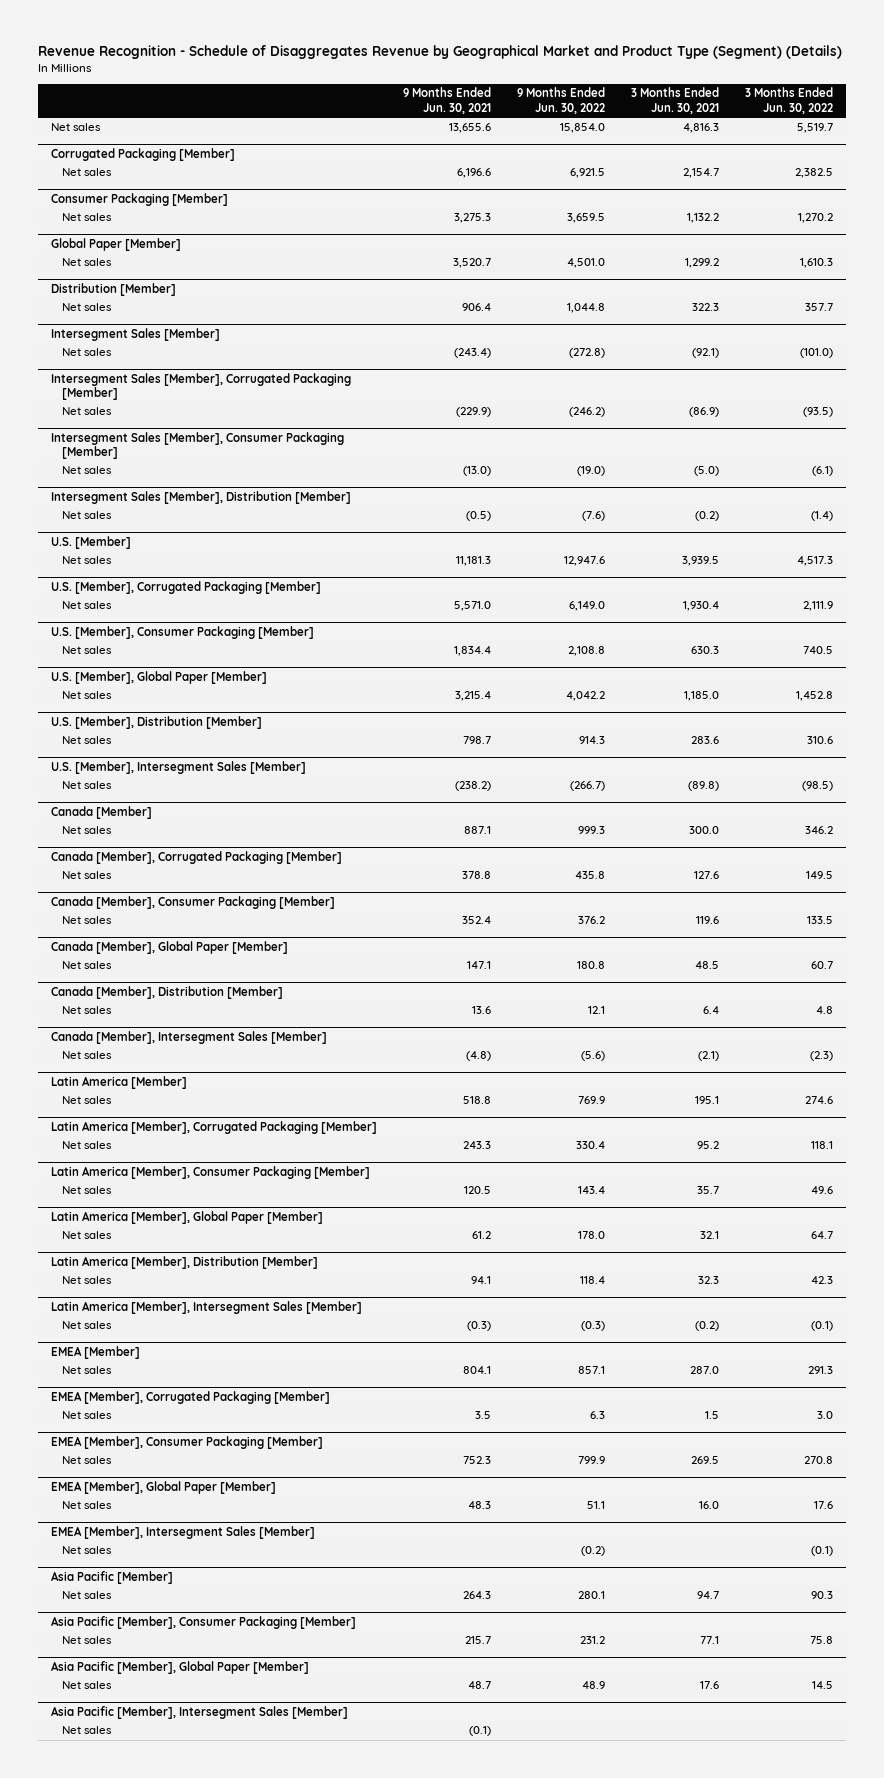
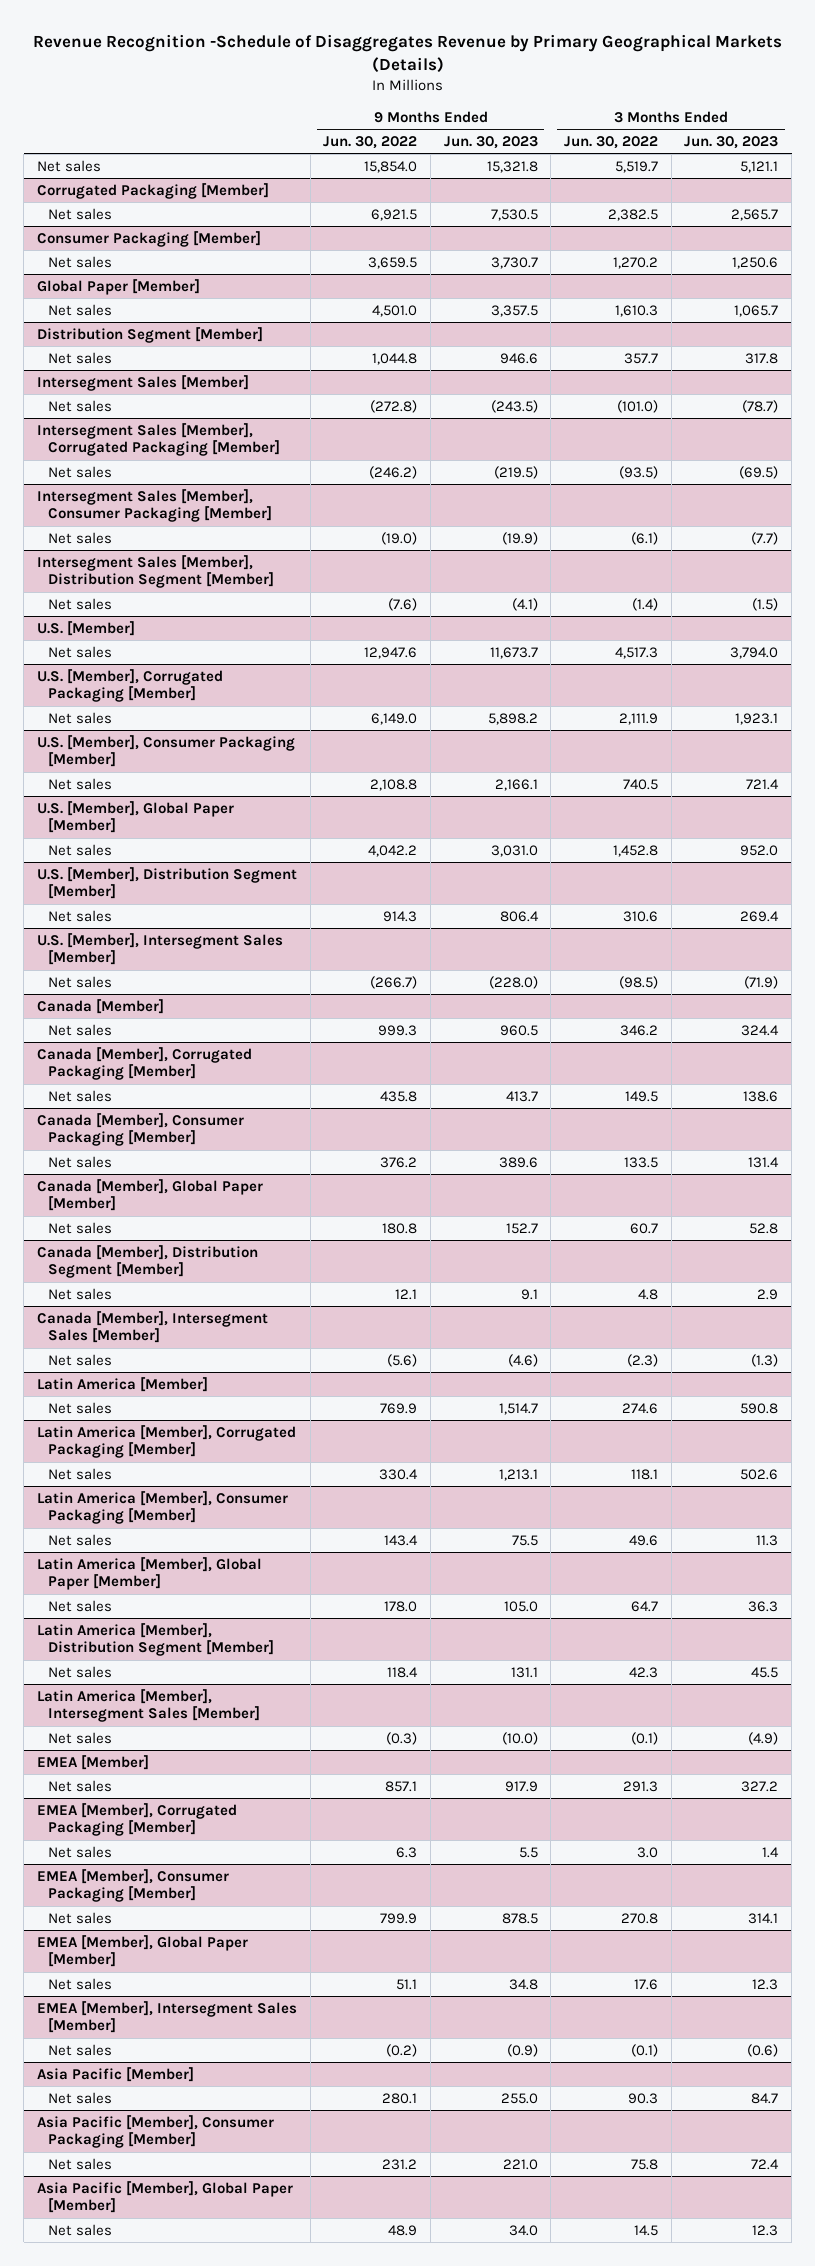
- Revenue Recognition - Schedule of Disaggregates Revenue by Geographical Market and Product Type (Segment) (Details)
+ Revenue Recognition -Schedule of Disaggregates Revenue by Primary Geographical Markets (Details)
- | 9 Months Ended Jun. 30, 2021 | 9 Months Ended Jun. 30, 2022 | 3 Months Ended Jun. 30, 2021 | 3 Months Ended Jun. 30, 2022
+ | 9 Months Ended Jun. 30, 2022 | 9 Months Ended Jun. 30, 2023 | 3 Months Ended Jun. 30, 2022 | 3 Months Ended Jun. 30, 2023
- Distribution [Member]
+ Distribution Segment [Member]
- Intersegment Sales [Member], Distribution [Member]
+ Intersegment Sales [Member], Distribution Segment [Member]
- U.S. [Member], Distribution [Member]
+ U.S. [Member], Distribution Segment [Member]
- Canada [Member], Distribution [Member]
+ Canada [Member], Distribution Segment [Member]
- Latin America [Member], Distribution [Member]
+ Latin America [Member], Distribution Segment [Member]
- Asia Pacific [Member], Intersegment Sales [Member]
- Net sales | (0.1) | | |

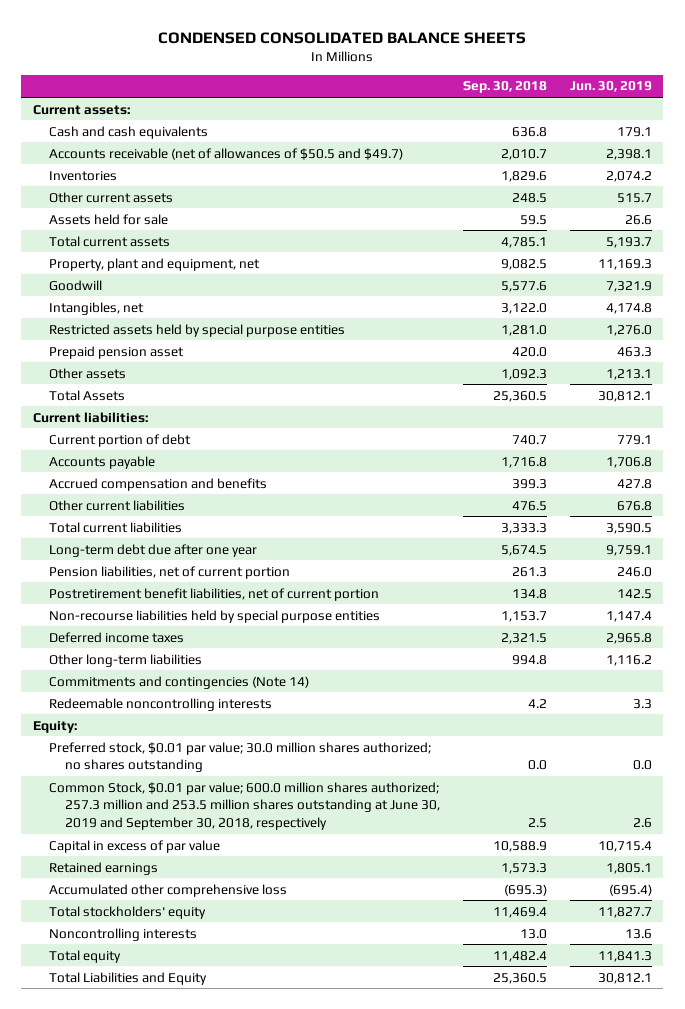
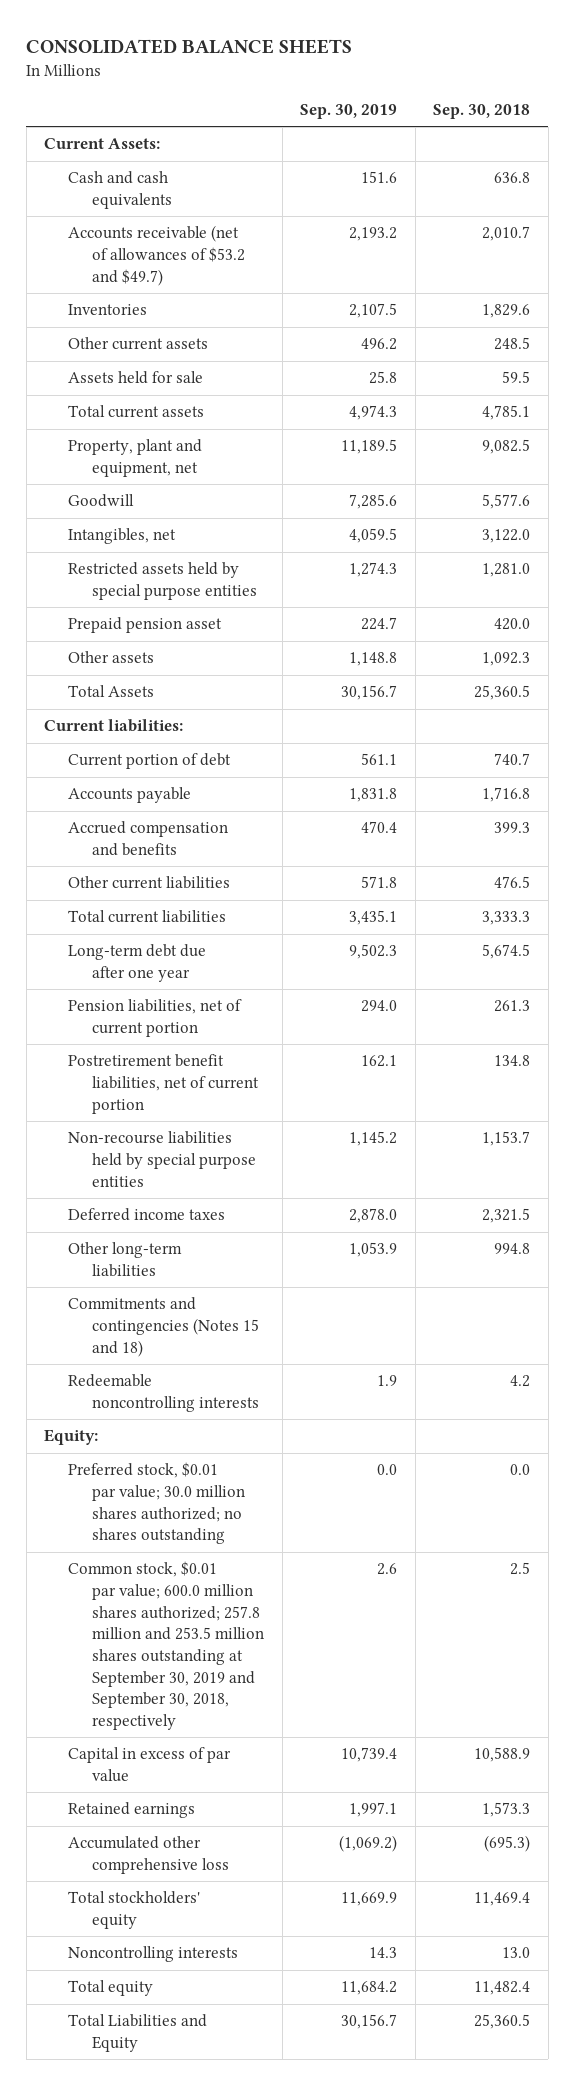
- CONDENSED CONSOLIDATED BALANCE SHEETS
+ CONSOLIDATED BALANCE SHEETS
- | Sep. 30, 2018 | Jun. 30, 2019
+ | Sep. 30, 2019 | Sep. 30, 2018
- Current assets:
+ Current Assets:
- Accounts receivable (net of allowances of $50.5 and $49.7) | 2,010.7 | 2,398.1
+ Accounts receivable (net of allowances of $53.2 and $49.7) | 2,193.2 | 2,010.7
- Commitments and contingencies (Note 14)
+ Commitments and contingencies (Notes 15 and 18)
- Common Stock, $0.01 par value; 600.0 million shares authorized; 257.3 million and 253.5 million shares outstanding at June 30, 2019 and September 30, 2018, respectively | 2.5 | 2.6
+ Common stock, $0.01 par value; 600.0 million shares authorized; 257.8 million and 253.5 million shares outstanding at September 30, 2019 and September 30, 2018, respectively | 2.6 | 2.5

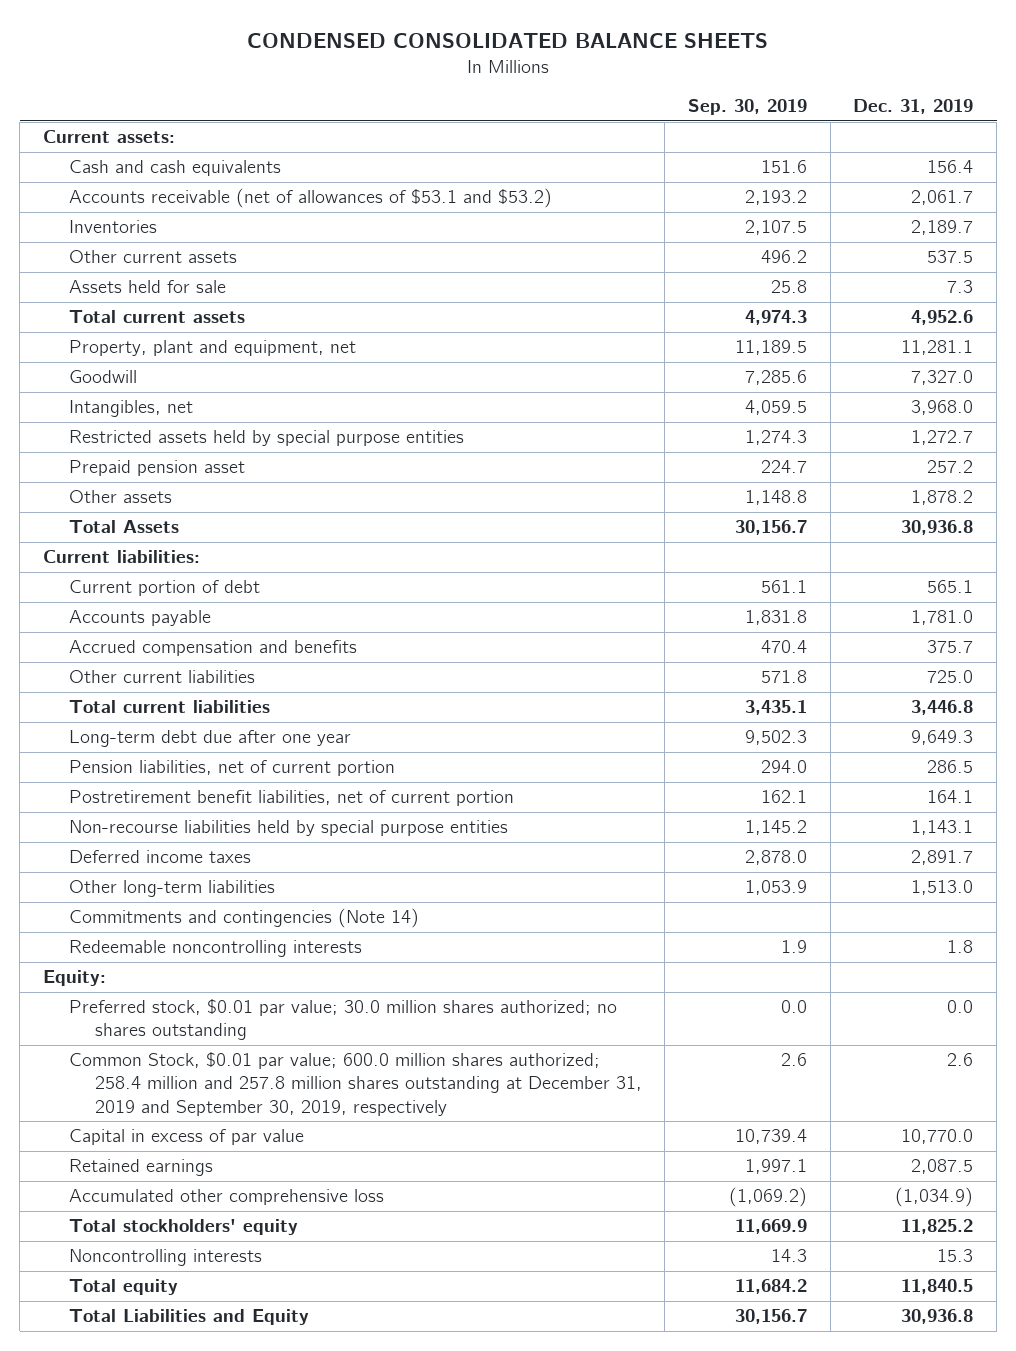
- CONSOLIDATED BALANCE SHEETS
+ CONDENSED CONSOLIDATED BALANCE SHEETS
- | Sep. 30, 2019 | Sep. 30, 2018
+ | Sep. 30, 2019 | Dec. 31, 2019
- Current Assets:
+ Current assets:
- Accounts receivable (net of allowances of $53.2 and $49.7) | 2,193.2 | 2,010.7
+ Accounts receivable (net of allowances of $53.1 and $53.2) | 2,193.2 | 2,061.7
- Commitments and contingencies (Notes 15 and 18)
+ Commitments and contingencies (Note 14)
- Common stock, $0.01 par value; 600.0 million shares authorized; 257.8 million and 253.5 million shares outstanding at September 30, 2019 and September 30, 2018, respectively | 2.6 | 2.5
+ Common Stock, $0.01 par value; 600.0 million shares authorized; 258.4 million and 257.8 million shares outstanding at December 31, 2019 and September 30, 2019, respectively | 2.6 | 2.6

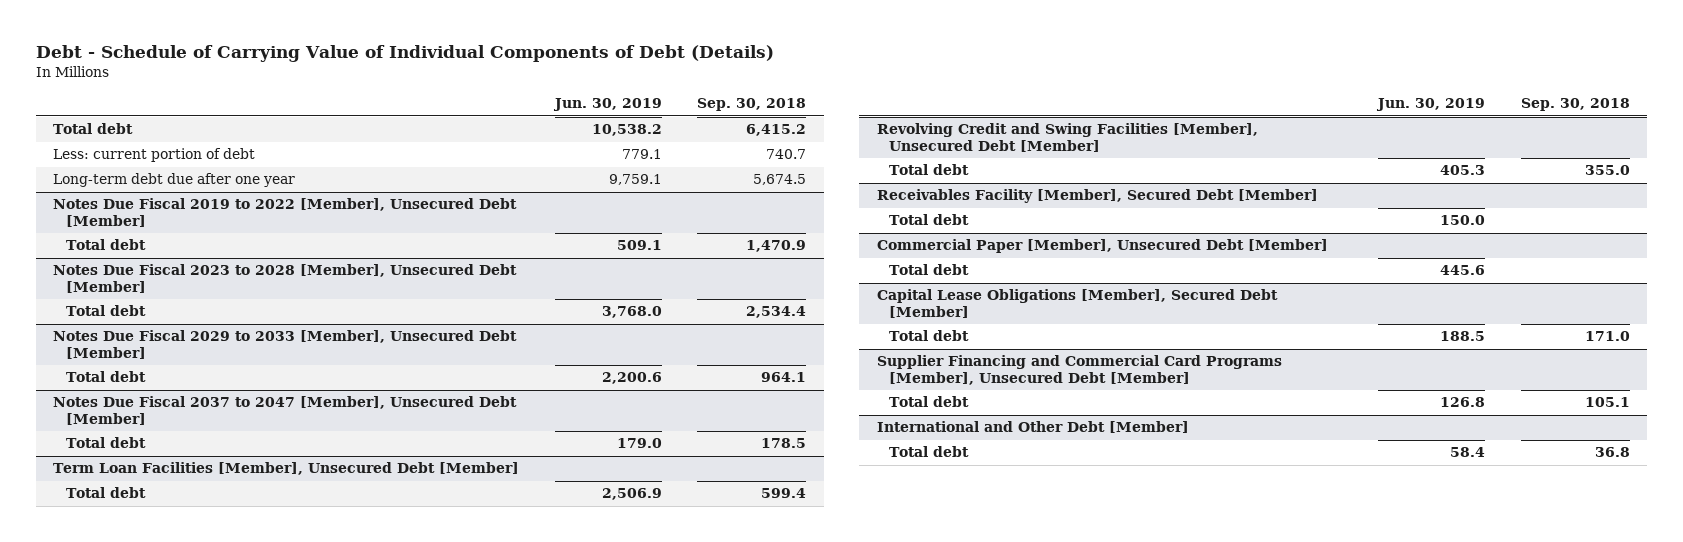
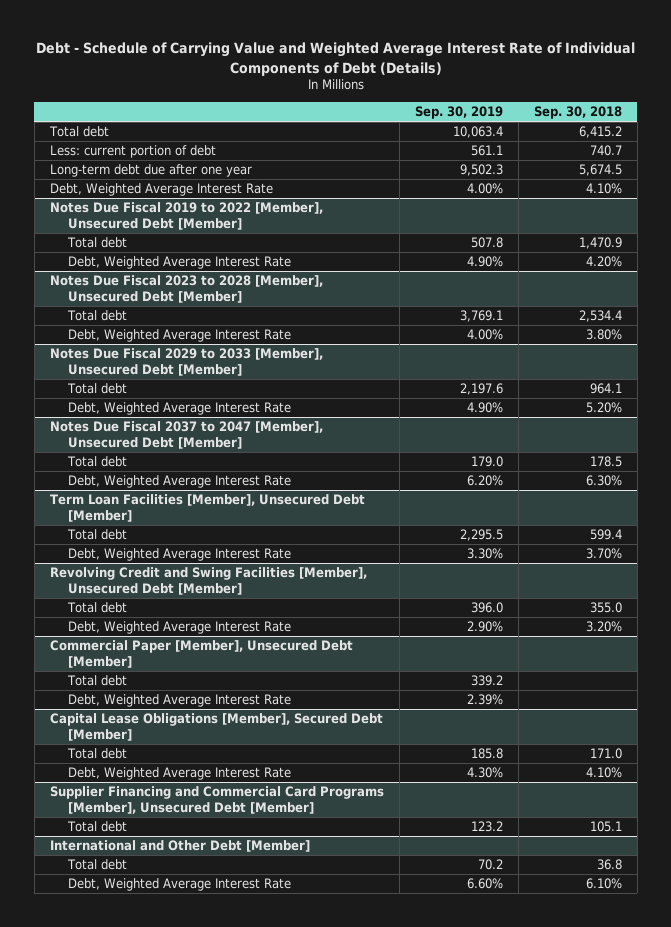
- Debt - Schedule of Carrying Value of Individual Components of Debt (Details)
+ Debt - Schedule of Carrying Value and Weighted Average Interest Rate of Individual Components of Debt (Details)
- | Jun. 30, 2019 | Sep. 30, 2018
+ | Sep. 30, 2019 | Sep. 30, 2018
+ Debt, Weighted Average Interest Rate | 4.00% | 4.10%
@ Notes Due Fiscal 2019 to 2022 [Member], Unsecured Debt [Member]
+ Debt, Weighted Average Interest Rate | 4.90% | 4.20%
@ Notes Due Fiscal 2023 to 2028 [Member], Unsecured Debt [Member]
+ Debt, Weighted Average Interest Rate | 4.00% | 3.80%
@ Notes Due Fiscal 2029 to 2033 [Member], Unsecured Debt [Member]
+ Debt, Weighted Average Interest Rate | 4.90% | 5.20%
@ Notes Due Fiscal 2037 to 2047 [Member], Unsecured Debt [Member]
+ Debt, Weighted Average Interest Rate | 6.20% | 6.30%
@ Term Loan Facilities [Member], Unsecured Debt [Member]
+ Debt, Weighted Average Interest Rate | 3.30% | 3.70%
- Receivables Facility [Member], Secured Debt [Member]
- Total debt | 150.0 |
@ Revolving Credit and Swing Facilities [Member], Unsecured Debt [Member]
+ Debt, Weighted Average Interest Rate | 2.90% | 3.20%
@ Commercial Paper [Member], Unsecured Debt [Member]
+ Debt, Weighted Average Interest Rate | 2.39% |
@ Capital Lease Obligations [Member], Secured Debt [Member]
+ Debt, Weighted Average Interest Rate | 4.30% | 4.10%
@ International and Other Debt [Member]
+ Debt, Weighted Average Interest Rate | 6.60% | 6.10%

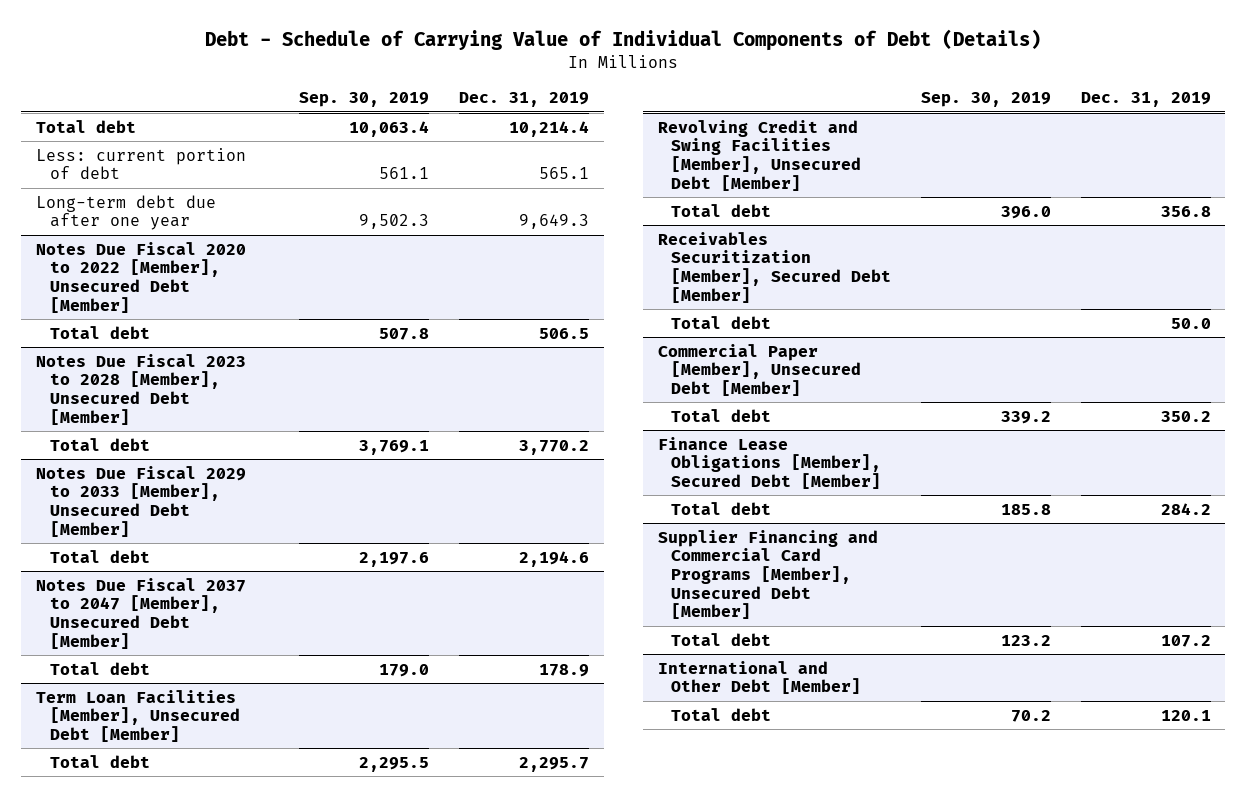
- Debt - Schedule of Carrying Value and Weighted Average Interest Rate of Individual Components of Debt (Details)
+ Debt - Schedule of Carrying Value of Individual Components of Debt (Details)
- | Sep. 30, 2019 | Sep. 30, 2018
+ | Sep. 30, 2019 | Dec. 31, 2019
- Debt, Weighted Average Interest Rate | 4.00% | 4.10%
- Notes Due Fiscal 2019 to 2022 [Member], Unsecured Debt [Member]
+ Notes Due Fiscal 2020 to 2022 [Member], Unsecured Debt [Member]
- Debt, Weighted Average Interest Rate | 4.90% | 4.20%
@ Notes Due Fiscal 2023 to 2028 [Member], Unsecured Debt [Member]
- Debt, Weighted Average Interest Rate | 4.00% | 3.80%
@ Notes Due Fiscal 2029 to 2033 [Member], Unsecured Debt [Member]
- Debt, Weighted Average Interest Rate | 4.90% | 5.20%
@ Notes Due Fiscal 2037 to 2047 [Member], Unsecured Debt [Member]
- Debt, Weighted Average Interest Rate | 6.20% | 6.30%
@ Term Loan Facilities [Member], Unsecured Debt [Member]
- Debt, Weighted Average Interest Rate | 3.30% | 3.70%
@ Revolving Credit and Swing Facilities [Member], Unsecured Debt [Member]
- Debt, Weighted Average Interest Rate | 2.90% | 3.20%
+ Receivables Securitization [Member], Secured Debt [Member]
+ Total debt | | 50.0
@ Commercial Paper [Member], Unsecured Debt [Member]
- Debt, Weighted Average Interest Rate | 2.39% |
- Capital Lease Obligations [Member], Secured Debt [Member]
+ Finance Lease Obligations [Member], Secured Debt [Member]
- Debt, Weighted Average Interest Rate | 4.30% | 4.10%
@ International and Other Debt [Member]
- Debt, Weighted Average Interest Rate | 6.60% | 6.10%

